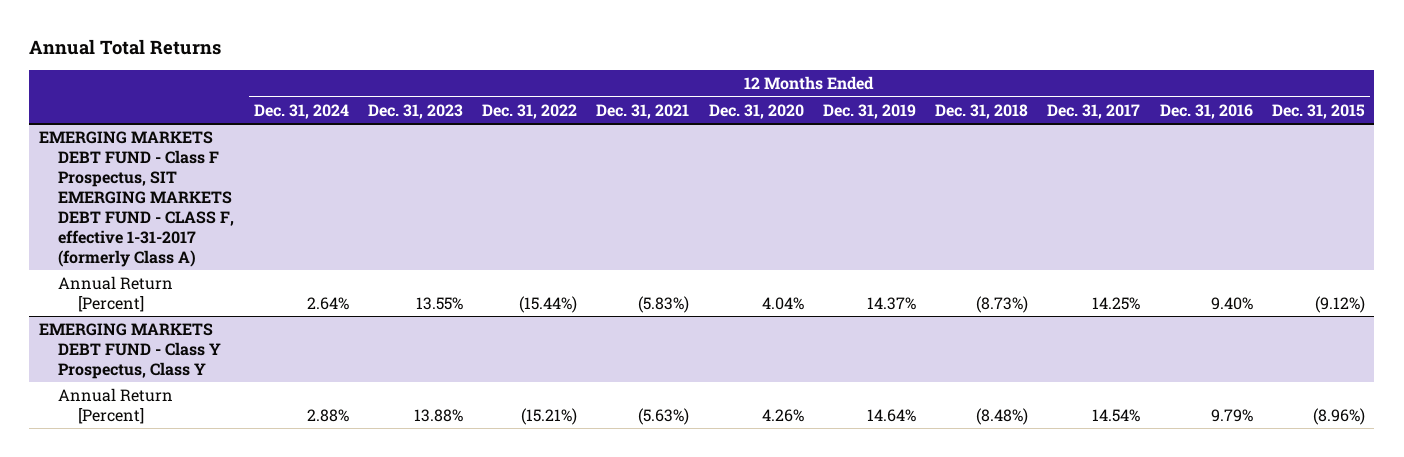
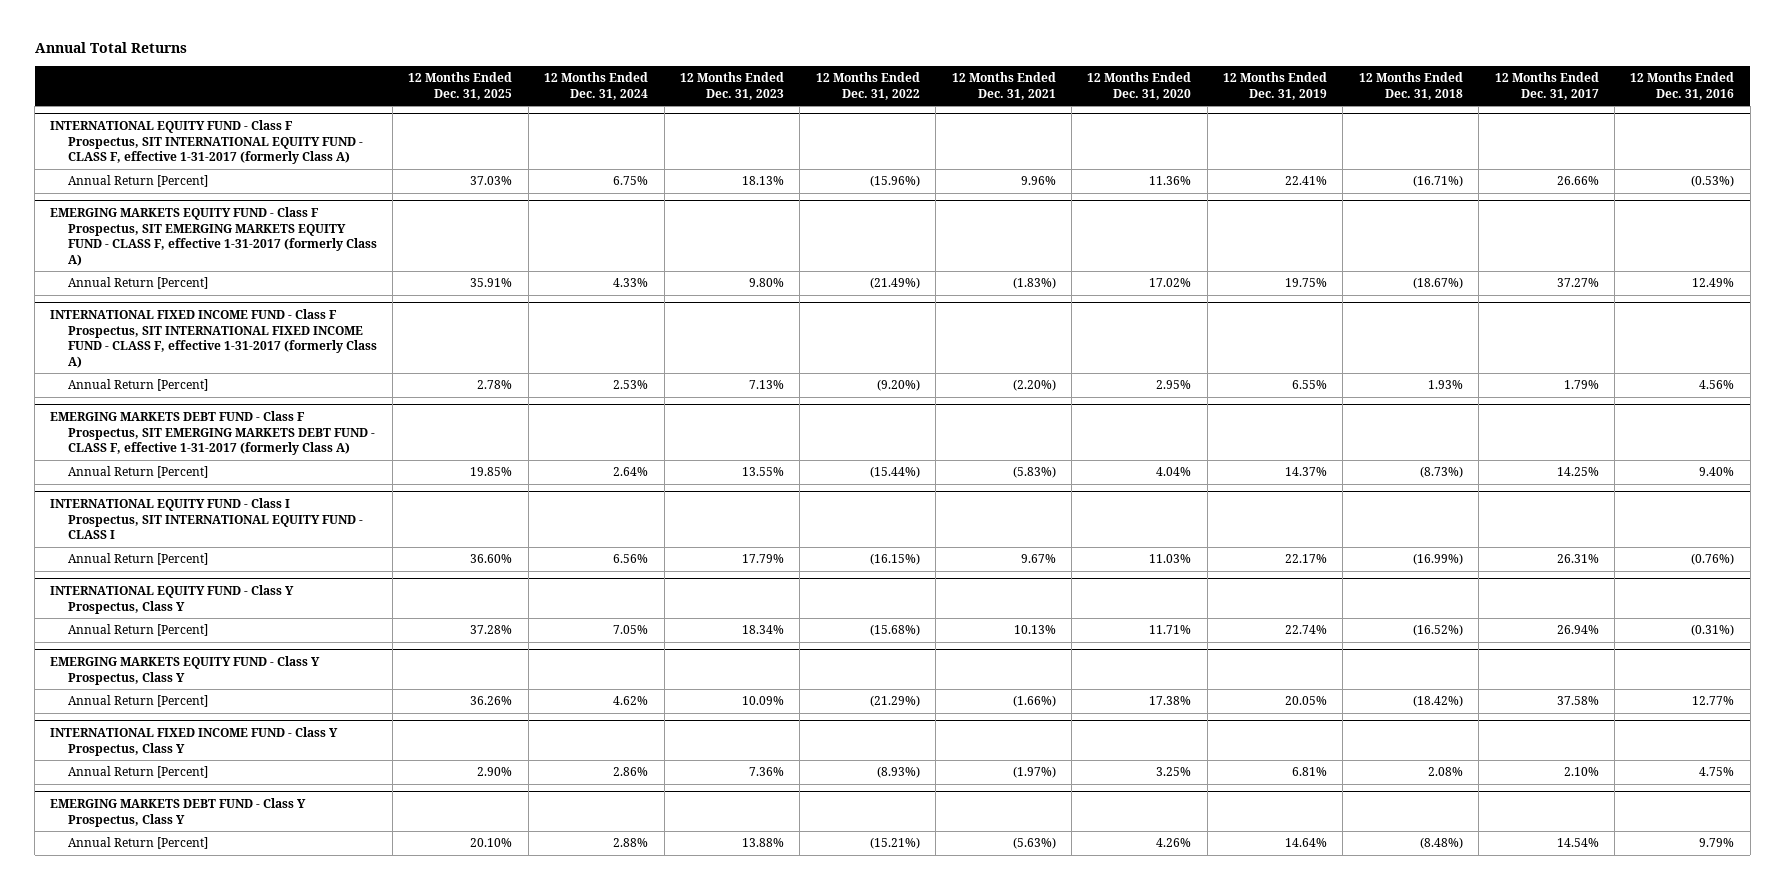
- | 12 Months Ended Dec. 31, 2024 | 12 Months Ended Dec. 31, 2023 | 12 Months Ended Dec. 31, 2022 | 12 Months Ended Dec. 31, 2021 | 12 Months Ended Dec. 31, 2020 | 12 Months Ended Dec. 31, 2019 | 12 Months Ended Dec. 31, 2018 | 12 Months Ended Dec. 31, 2017 | 12 Months Ended Dec. 31, 2016 | 12 Months Ended Dec. 31, 2015
+ | 12 Months Ended Dec. 31, 2025 | 12 Months Ended Dec. 31, 2024 | 12 Months Ended Dec. 31, 2023 | 12 Months Ended Dec. 31, 2022 | 12 Months Ended Dec. 31, 2021 | 12 Months Ended Dec. 31, 2020 | 12 Months Ended Dec. 31, 2019 | 12 Months Ended Dec. 31, 2018 | 12 Months Ended Dec. 31, 2017 | 12 Months Ended Dec. 31, 2016
+ INTERNATIONAL EQUITY FUND - Class F Prospectus, SIT INTERNATIONAL EQUITY FUND - CLASS F, effective 1-31-2017 (formerly Class A)
+ Annual Return [Percent] | 37.03% | 6.75% | 18.13% | (15.96%) | 9.96% | 11.36% | 22.41% | (16.71%) | 26.66% | (0.53%)
+ EMERGING MARKETS EQUITY FUND - Class F Prospectus, SIT EMERGING MARKETS EQUITY FUND - CLASS F, effective 1-31-2017 (formerly Class A)
+ Annual Return [Percent] | 35.91% | 4.33% | 9.80% | (21.49%) | (1.83%) | 17.02% | 19.75% | (18.67%) | 37.27% | 12.49%
+ INTERNATIONAL FIXED INCOME FUND - Class F Prospectus, SIT INTERNATIONAL FIXED INCOME FUND - CLASS F, effective 1-31-2017 (formerly Class A)
+ Annual Return [Percent] | 2.78% | 2.53% | 7.13% | (9.20%) | (2.20%) | 2.95% | 6.55% | 1.93% | 1.79% | 4.56%
+ INTERNATIONAL EQUITY FUND - Class I Prospectus, SIT INTERNATIONAL EQUITY FUND - CLASS I
+ Annual Return [Percent] | 36.60% | 6.56% | 17.79% | (16.15%) | 9.67% | 11.03% | 22.17% | (16.99%) | 26.31% | (0.76%)
+ INTERNATIONAL EQUITY FUND - Class Y Prospectus, Class Y
+ Annual Return [Percent] | 37.28% | 7.05% | 18.34% | (15.68%) | 10.13% | 11.71% | 22.74% | (16.52%) | 26.94% | (0.31%)
+ EMERGING MARKETS EQUITY FUND - Class Y Prospectus, Class Y
+ Annual Return [Percent] | 36.26% | 4.62% | 10.09% | (21.29%) | (1.66%) | 17.38% | 20.05% | (18.42%) | 37.58% | 12.77%
+ INTERNATIONAL FIXED INCOME FUND - Class Y Prospectus, Class Y
+ Annual Return [Percent] | 2.90% | 2.86% | 7.36% | (8.93%) | (1.97%) | 3.25% | 6.81% | 2.08% | 2.10% | 4.75%

